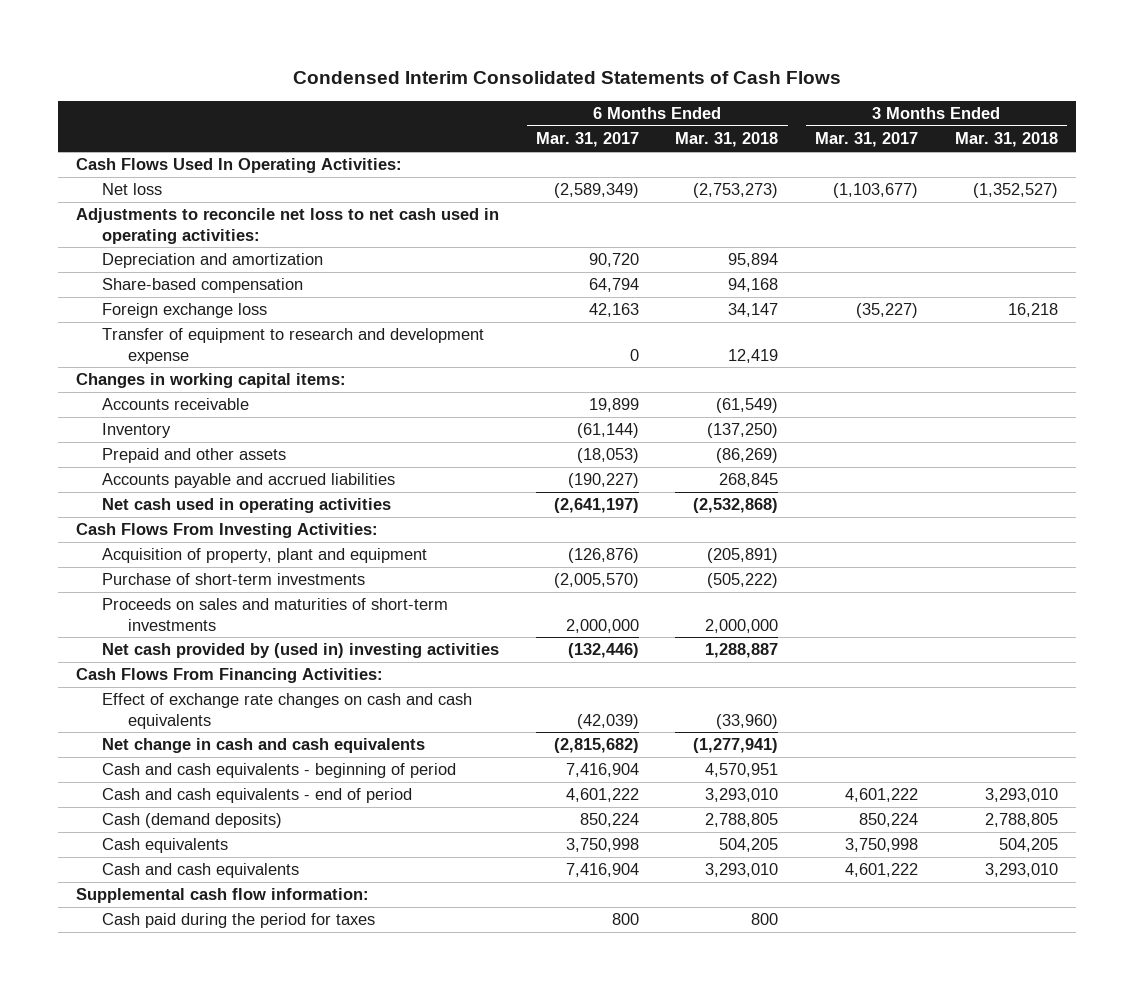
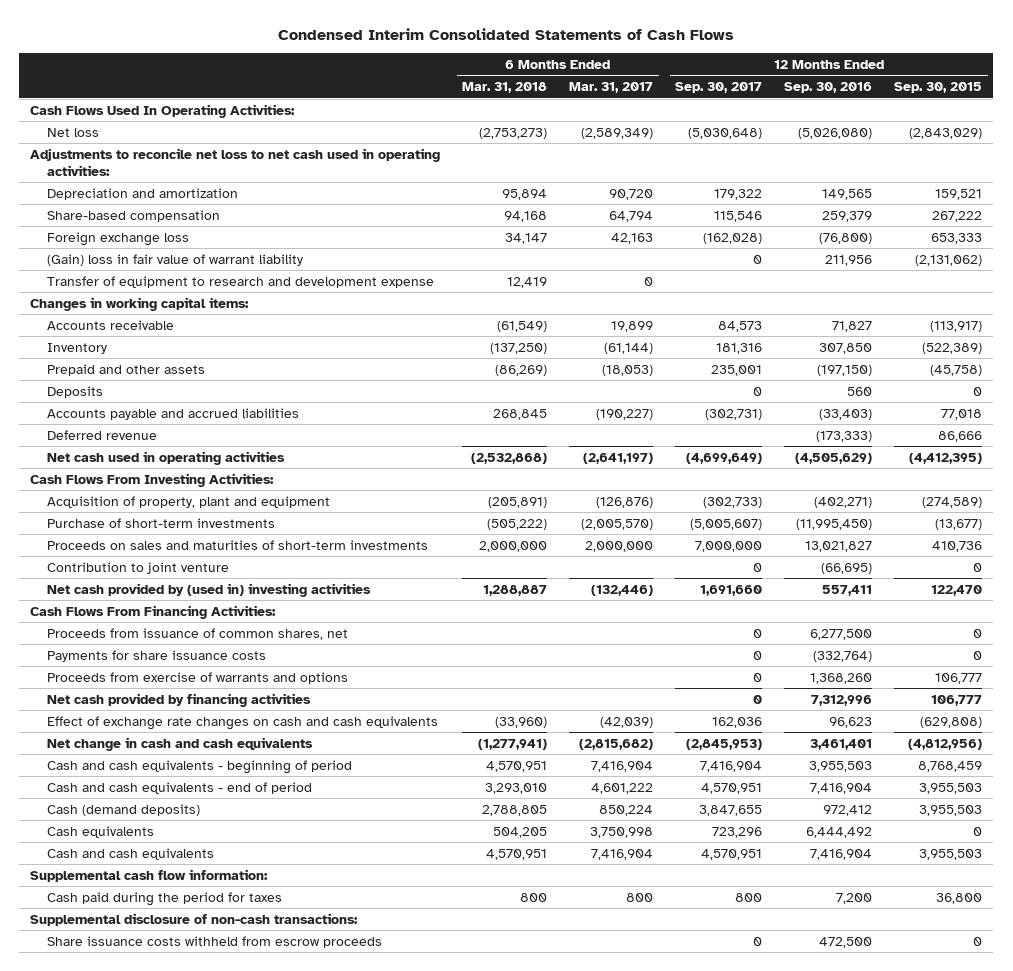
- | 6 Months Ended Mar. 31, 2017 | 6 Months Ended Mar. 31, 2018 | 3 Months Ended Mar. 31, 2017 | 3 Months Ended Mar. 31, 2018
+ | 6 Months Ended Mar. 31, 2018 | 6 Months Ended Mar. 31, 2017 | 12 Months Ended Sep. 30, 2017 | 12 Months Ended Sep. 30, 2016 | 12 Months Ended Sep. 30, 2015
+ (Gain) loss in fair value of warrant liability | | | 0 | 211,956 | (2,131,062)
+ Deposits | | | 0 | 560 | 0
+ Deferred revenue | | | | (173,333) | 86,666
+ Contribution to joint venture | | | 0 | (66,695) | 0
+ Proceeds from issuance of common shares, net | | | 0 | 6,277,500 | 0
+ Payments for share issuance costs | | | 0 | (332,764) | 0
+ Proceeds from exercise of warrants and options | | | 0 | 1,368,260 | 106,777
+ Net cash provided by financing activities | | | 0 | 7,312,996 | 106,777
- Cash and cash equivalents | 7,416,904 | 3,293,010 | 4,601,222 | 3,293,010
+ Cash and cash equivalents | 4,570,951 | 7,416,904 | 4,570,951 | 7,416,904 | 3,955,503
+ Supplemental disclosure of non-cash transactions:
+ Share issuance costs withheld from escrow proceeds | | | 0 | 472,500 | 0

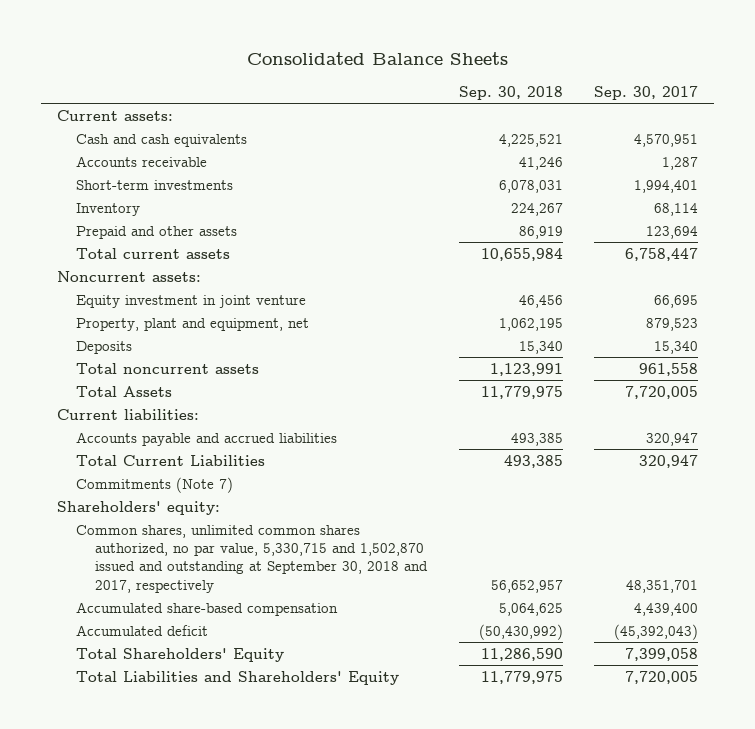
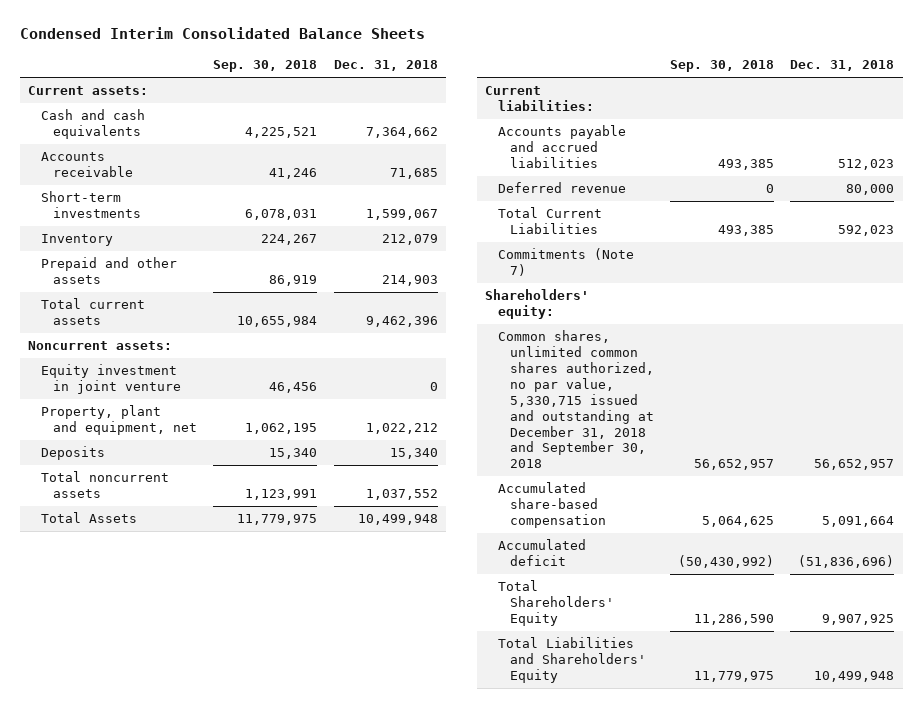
- Consolidated Balance Sheets
+ Condensed Interim Consolidated Balance Sheets
- | Sep. 30, 2018 | Sep. 30, 2017
+ | Sep. 30, 2018 | Dec. 31, 2018
+ Deferred revenue | 0 | 80,000
- Common shares, unlimited common shares authorized, no par value, 5,330,715 and 1,502,870 issued and outstanding at September 30, 2018 and 2017, respectively | 56,652,957 | 48,351,701
+ Common shares, unlimited common shares authorized, no par value, 5,330,715 issued and outstanding at December 31, 2018 and September 30, 2018 | 56,652,957 | 56,652,957

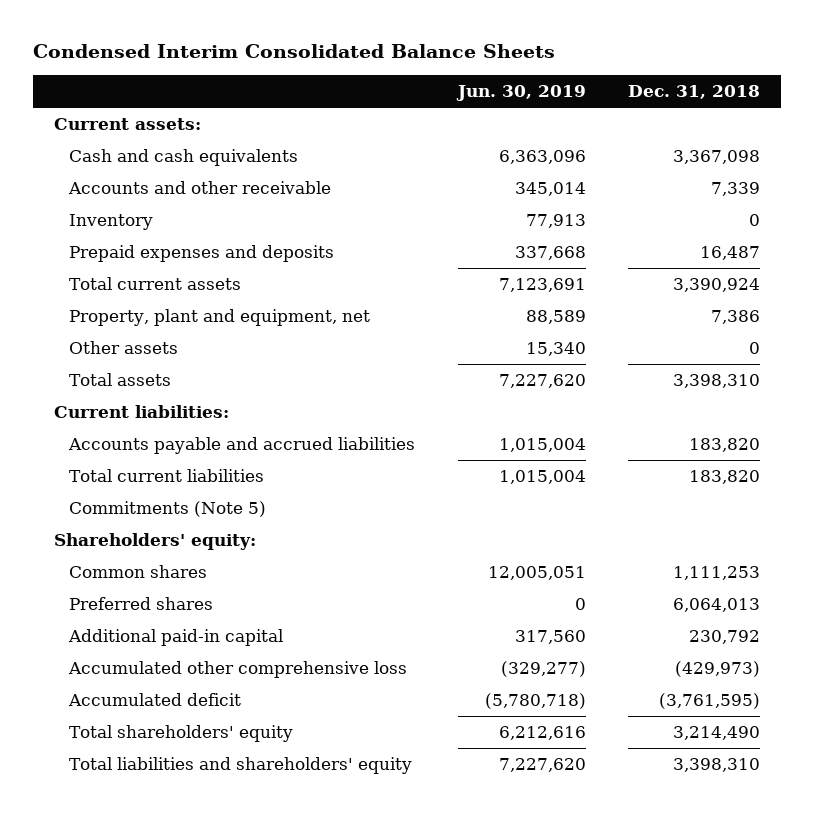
- | Sep. 30, 2018 | Dec. 31, 2018
+ | Jun. 30, 2019 | Dec. 31, 2018
- Cash and cash equivalents | 4,225,521 | 7,364,662
- Accounts receivable | 41,246 | 71,685
- Short-term investments | 6,078,031 | 1,599,067
- Inventory | 224,267 | 212,079
- Prepaid and other assets | 86,919 | 214,903
- Total current assets | 10,655,984 | 9,462,396
- Noncurrent assets:
- Equity investment in joint venture | 46,456 | 0
- Property, plant and equipment, net | 1,062,195 | 1,022,212
- Deposits | 15,340 | 15,340
- Total noncurrent assets | 1,123,991 | 1,037,552
- Total Assets | 11,779,975 | 10,499,948
+ Cash and cash equivalents | 6,363,096 | 3,367,098
+ Accounts and other receivable | 345,014 | 7,339
+ Inventory | 77,913 | 0
+ Prepaid expenses and deposits | 337,668 | 16,487
+ Total current assets | 7,123,691 | 3,390,924
+ Property, plant and equipment, net | 88,589 | 7,386
+ Other assets | 15,340 | 0
+ Total assets | 7,227,620 | 3,398,310
- Accounts payable and accrued liabilities | 493,385 | 512,023
- Deferred revenue | 0 | 80,000
- Total Current Liabilities | 493,385 | 592,023
- Commitments (Note 7)
+ Accounts payable and accrued liabilities | 1,015,004 | 183,820
+ Total current liabilities | 1,015,004 | 183,820
+ Commitments (Note 5)
- Common shares, unlimited common shares authorized, no par value, 5,330,715 issued and outstanding at December 31, 2018 and September 30, 2018 | 56,652,957 | 56,652,957
- Accumulated share-based compensation | 5,064,625 | 5,091,664
- Accumulated deficit | (50,430,992) | (51,836,696)
- Total Shareholders' Equity | 11,286,590 | 9,907,925
- Total Liabilities and Shareholders' Equity | 11,779,975 | 10,499,948
+ Common shares | 12,005,051 | 1,111,253
+ Preferred shares | 0 | 6,064,013
+ Additional paid-in capital | 317,560 | 230,792
+ Accumulated other comprehensive loss | (329,277) | (429,973)
+ Accumulated deficit | (5,780,718) | (3,761,595)
+ Total shareholders' equity | 6,212,616 | 3,214,490
+ Total liabilities and shareholders' equity | 7,227,620 | 3,398,310

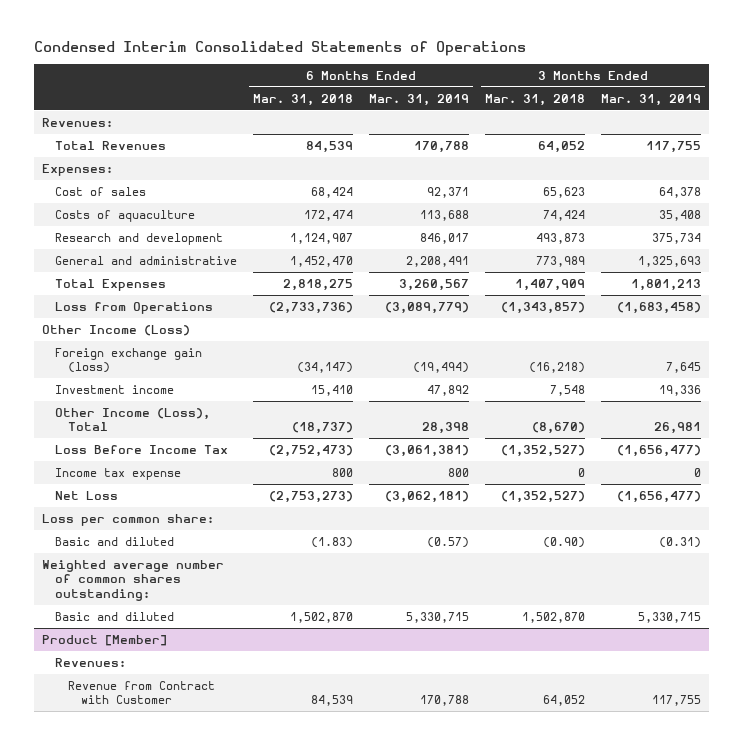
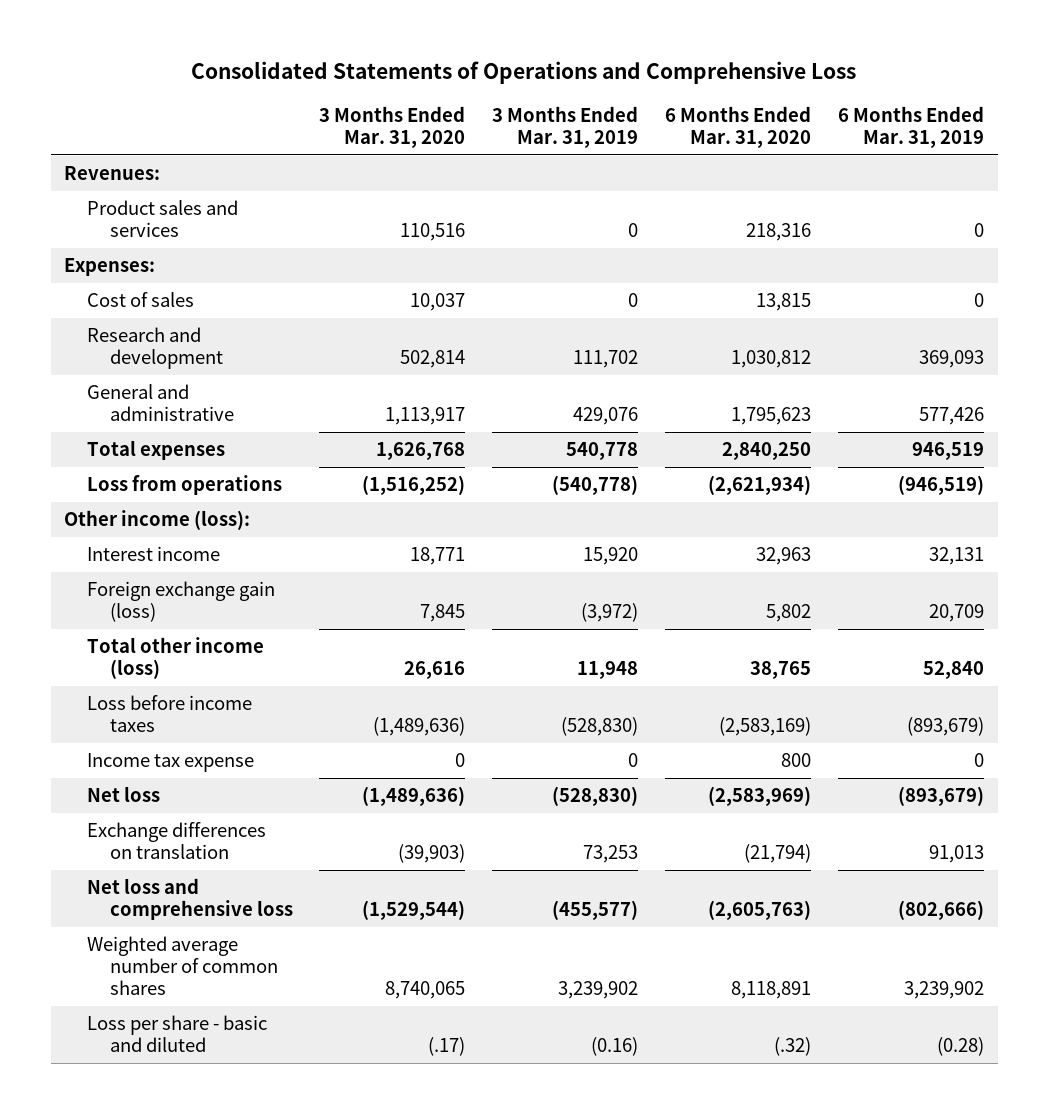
- Condensed Interim Consolidated Statements of Operations
+ Consolidated Statements of Operations and Comprehensive Loss
- | 6 Months Ended Mar. 31, 2018 | 6 Months Ended Mar. 31, 2019 | 3 Months Ended Mar. 31, 2018 | 3 Months Ended Mar. 31, 2019
+ | 3 Months Ended Mar. 31, 2020 | 3 Months Ended Mar. 31, 2019 | 6 Months Ended Mar. 31, 2020 | 6 Months Ended Mar. 31, 2019
- Total Revenues | 84,539 | 170,788 | 64,052 | 117,755
+ Product sales and services | 110,516 | 0 | 218,316 | 0
- Cost of sales | 68,424 | 92,371 | 65,623 | 64,378
- Costs of aquaculture | 172,474 | 113,688 | 74,424 | 35,408
- Research and development | 1,124,907 | 846,017 | 493,873 | 375,734
- General and administrative | 1,452,470 | 2,208,491 | 773,989 | 1,325,693
- Total Expenses | 2,818,275 | 3,260,567 | 1,407,909 | 1,801,213
- Loss from Operations | (2,733,736) | (3,089,779) | (1,343,857) | (1,683,458)
- Other Income (Loss)
- Foreign exchange gain (loss) | (34,147) | (19,494) | (16,218) | 7,645
- Investment income | 15,410 | 47,892 | 7,548 | 19,336
- Other Income (Loss), Total | (18,737) | 28,398 | (8,670) | 26,981
- Loss Before Income Tax | (2,752,473) | (3,061,381) | (1,352,527) | (1,656,477)
- Income tax expense | 800 | 800 | 0 | 0
- Net Loss | (2,753,273) | (3,062,181) | (1,352,527) | (1,656,477)
- Loss per common share:
- Basic and diluted | (1.83) | (0.57) | (0.90) | (0.31)
- Weighted average number of common shares outstanding:
- Basic and diluted | 1,502,870 | 5,330,715 | 1,502,870 | 5,330,715
- Product [Member]
- Revenues:
- Revenue from Contract with Customer | 84,539 | 170,788 | 64,052 | 117,755
+ Cost of sales | 10,037 | 0 | 13,815 | 0
+ Research and development | 502,814 | 111,702 | 1,030,812 | 369,093
+ General and administrative | 1,113,917 | 429,076 | 1,795,623 | 577,426
+ Total expenses | 1,626,768 | 540,778 | 2,840,250 | 946,519
+ Loss from operations | (1,516,252) | (540,778) | (2,621,934) | (946,519)
+ Other income (loss):
+ Interest income | 18,771 | 15,920 | 32,963 | 32,131
+ Foreign exchange gain (loss) | 7,845 | (3,972) | 5,802 | 20,709
+ Total other income (loss) | 26,616 | 11,948 | 38,765 | 52,840
+ Loss before income taxes | (1,489,636) | (528,830) | (2,583,169) | (893,679)
+ Income tax expense | 0 | 0 | 800 | 0
+ Net loss | (1,489,636) | (528,830) | (2,583,969) | (893,679)
+ Exchange differences on translation | (39,903) | 73,253 | (21,794) | 91,013
+ Net loss and comprehensive loss | (1,529,544) | (455,577) | (2,605,763) | (802,666)
+ Weighted average number of common shares | 8,740,065 | 3,239,902 | 8,118,891 | 3,239,902
+ Loss per share - basic and diluted | (.17) | (0.16) | (.32) | (0.28)

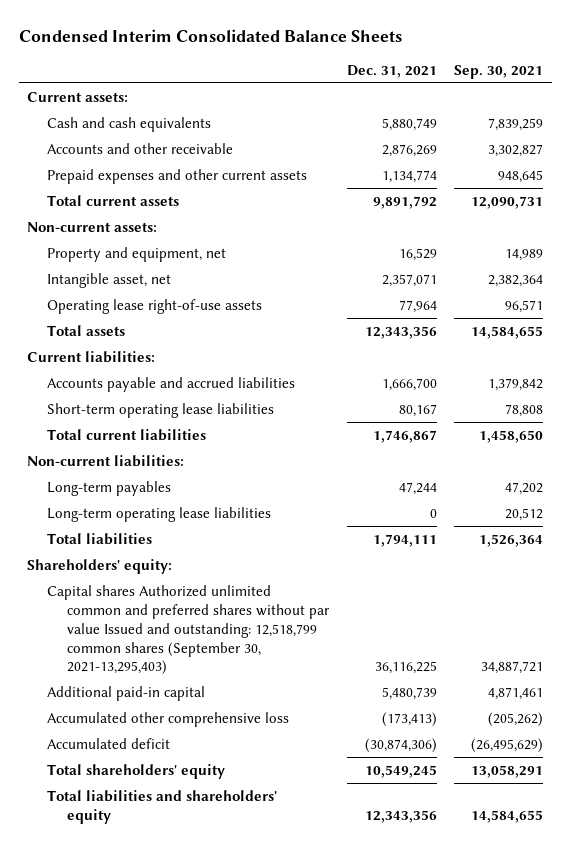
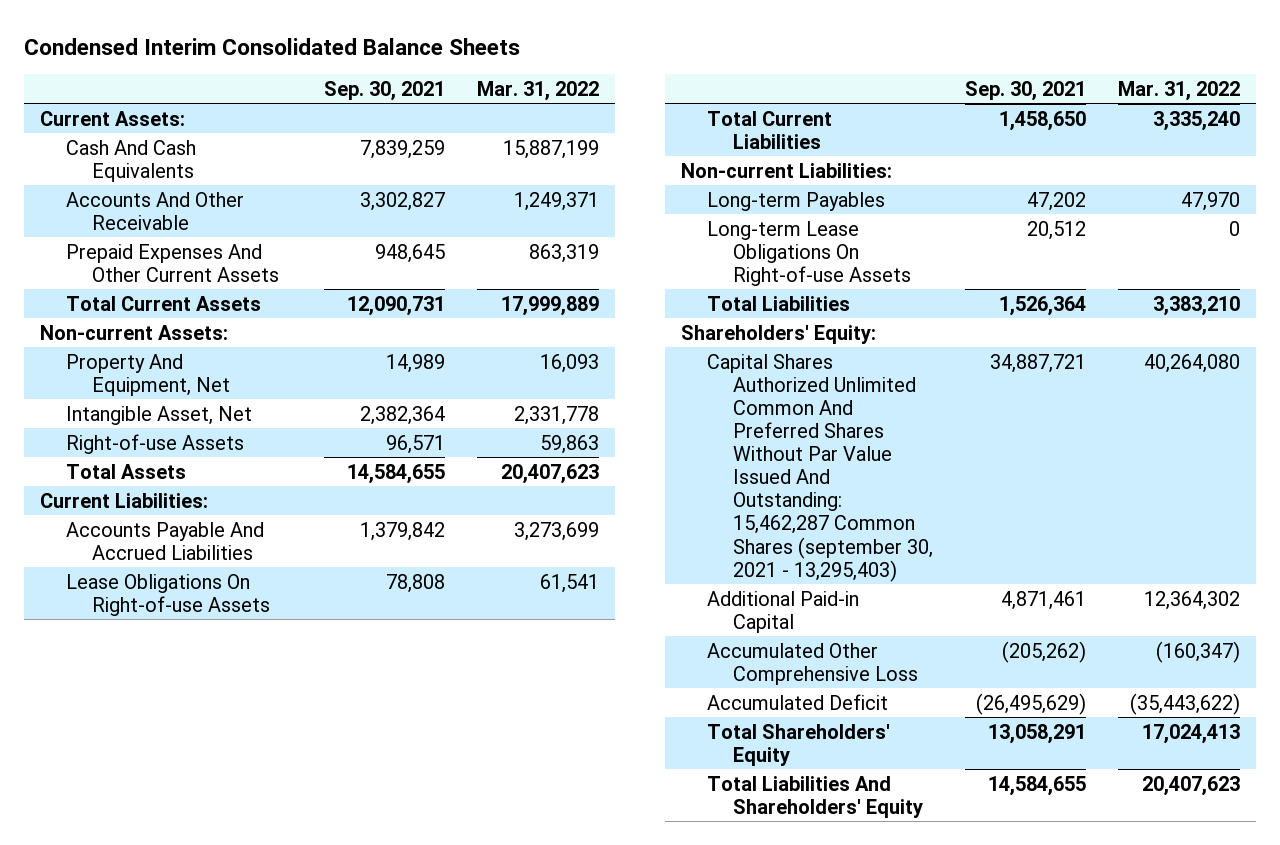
- | Dec. 31, 2021 | Sep. 30, 2021
+ | Sep. 30, 2021 | Mar. 31, 2022
- Current assets:
- Cash and cash equivalents | 5,880,749 | 7,839,259
- Accounts and other receivable | 2,876,269 | 3,302,827
- Prepaid expenses and other current assets | 1,134,774 | 948,645
- Total current assets | 9,891,792 | 12,090,731
- Non-current assets:
- Property and equipment, net | 16,529 | 14,989
- Intangible asset, net | 2,357,071 | 2,382,364
- Operating lease right-of-use assets | 77,964 | 96,571
- Total assets | 12,343,356 | 14,584,655
- Current liabilities:
- Accounts payable and accrued liabilities | 1,666,700 | 1,379,842
- Short-term operating lease liabilities | 80,167 | 78,808
- Total current liabilities | 1,746,867 | 1,458,650
- Non-current liabilities:
- Long-term payables | 47,244 | 47,202
- Long-term operating lease liabilities | 0 | 20,512
- Total liabilities | 1,794,111 | 1,526,364
- Shareholders' equity:
- Capital shares Authorized unlimited common and preferred shares without par value Issued and outstanding: 12,518,799 common shares (September 30, 2021-13,295,403) | 36,116,225 | 34,887,721
- Additional paid-in capital | 5,480,739 | 4,871,461
- Accumulated other comprehensive loss | (173,413) | (205,262)
- Accumulated deficit | (30,874,306) | (26,495,629)
- Total shareholders' equity | 10,549,245 | 13,058,291
- Total liabilities and shareholders' equity | 12,343,356 | 14,584,655
+ Current Assets:
+ Cash And Cash Equivalents | 7,839,259 | 15,887,199
+ Accounts And Other Receivable | 3,302,827 | 1,249,371
+ Prepaid Expenses And Other Current Assets | 948,645 | 863,319
+ Total Current Assets | 12,090,731 | 17,999,889
+ Non-current Assets:
+ Property And Equipment, Net | 14,989 | 16,093
+ Intangible Asset, Net | 2,382,364 | 2,331,778
+ Right-of-use Assets | 96,571 | 59,863
+ Total Assets | 14,584,655 | 20,407,623
+ Current Liabilities:
+ Accounts Payable And Accrued Liabilities | 1,379,842 | 3,273,699
+ Lease Obligations On Right-of-use Assets | 78,808 | 61,541
+ Total Current Liabilities | 1,458,650 | 3,335,240
+ Non-current Liabilities:
+ Long-term Payables | 47,202 | 47,970
+ Long-term Lease Obligations On Right-of-use Assets | 20,512 | 0
+ Total Liabilities | 1,526,364 | 3,383,210
+ Shareholders' Equity:
+ Capital Shares Authorized Unlimited Common And Preferred Shares Without Par Value Issued And Outstanding: 15,462,287 Common Shares (september 30, 2021 - 13,295,403) | 34,887,721 | 40,264,080
+ Additional Paid-in Capital | 4,871,461 | 12,364,302
+ Accumulated Other Comprehensive Loss | (205,262) | (160,347)
+ Accumulated Deficit | (26,495,629) | (35,443,622)
+ Total Shareholders' Equity | 13,058,291 | 17,024,413
+ Total Liabilities And Shareholders' Equity | 14,584,655 | 20,407,623

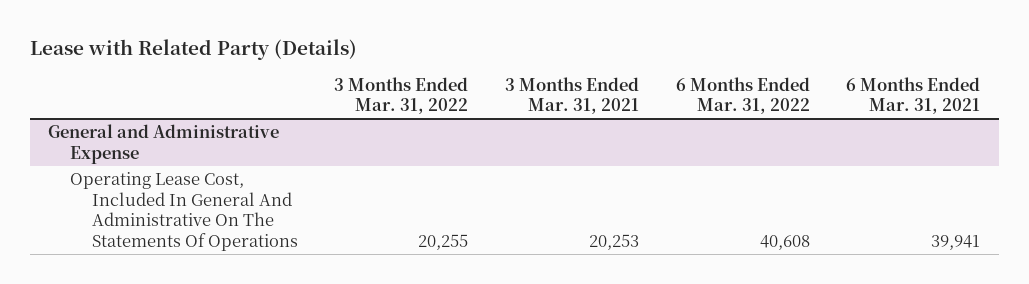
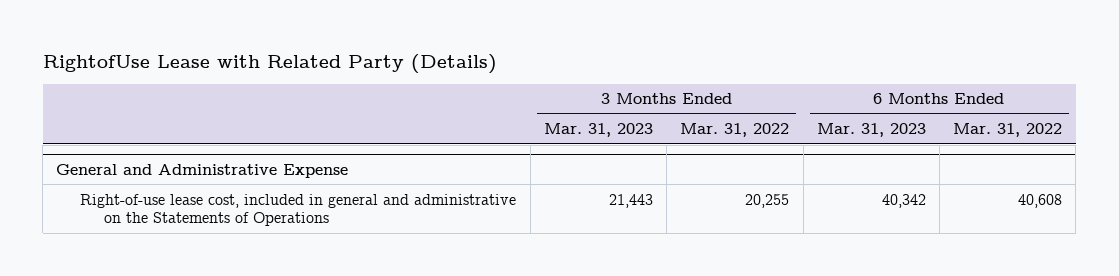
- Lease with Related Party (Details)
+ RightofUse Lease with Related Party (Details)
- | 3 Months Ended Mar. 31, 2022 | 3 Months Ended Mar. 31, 2021 | 6 Months Ended Mar. 31, 2022 | 6 Months Ended Mar. 31, 2021
+ | 3 Months Ended Mar. 31, 2023 | 3 Months Ended Mar. 31, 2022 | 6 Months Ended Mar. 31, 2023 | 6 Months Ended Mar. 31, 2022
@ General and Administrative Expense
- Operating Lease Cost, Included In General And Administrative On The Statements Of Operations | 20,255 | 20,253 | 40,608 | 39,941
+ Right-of-use lease cost, included in general and administrative on the Statements of Operations | 21,443 | 20,255 | 40,342 | 40,608

